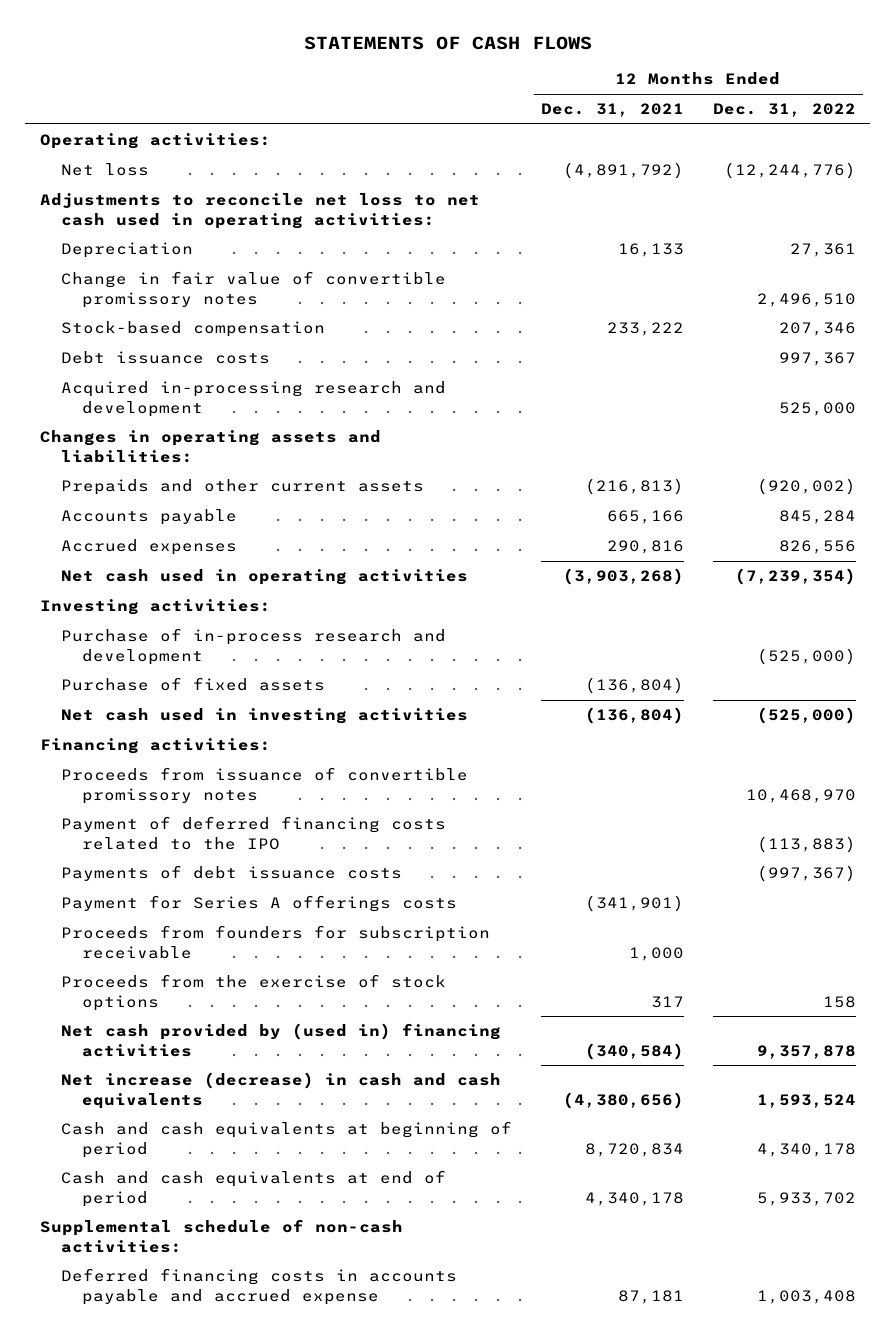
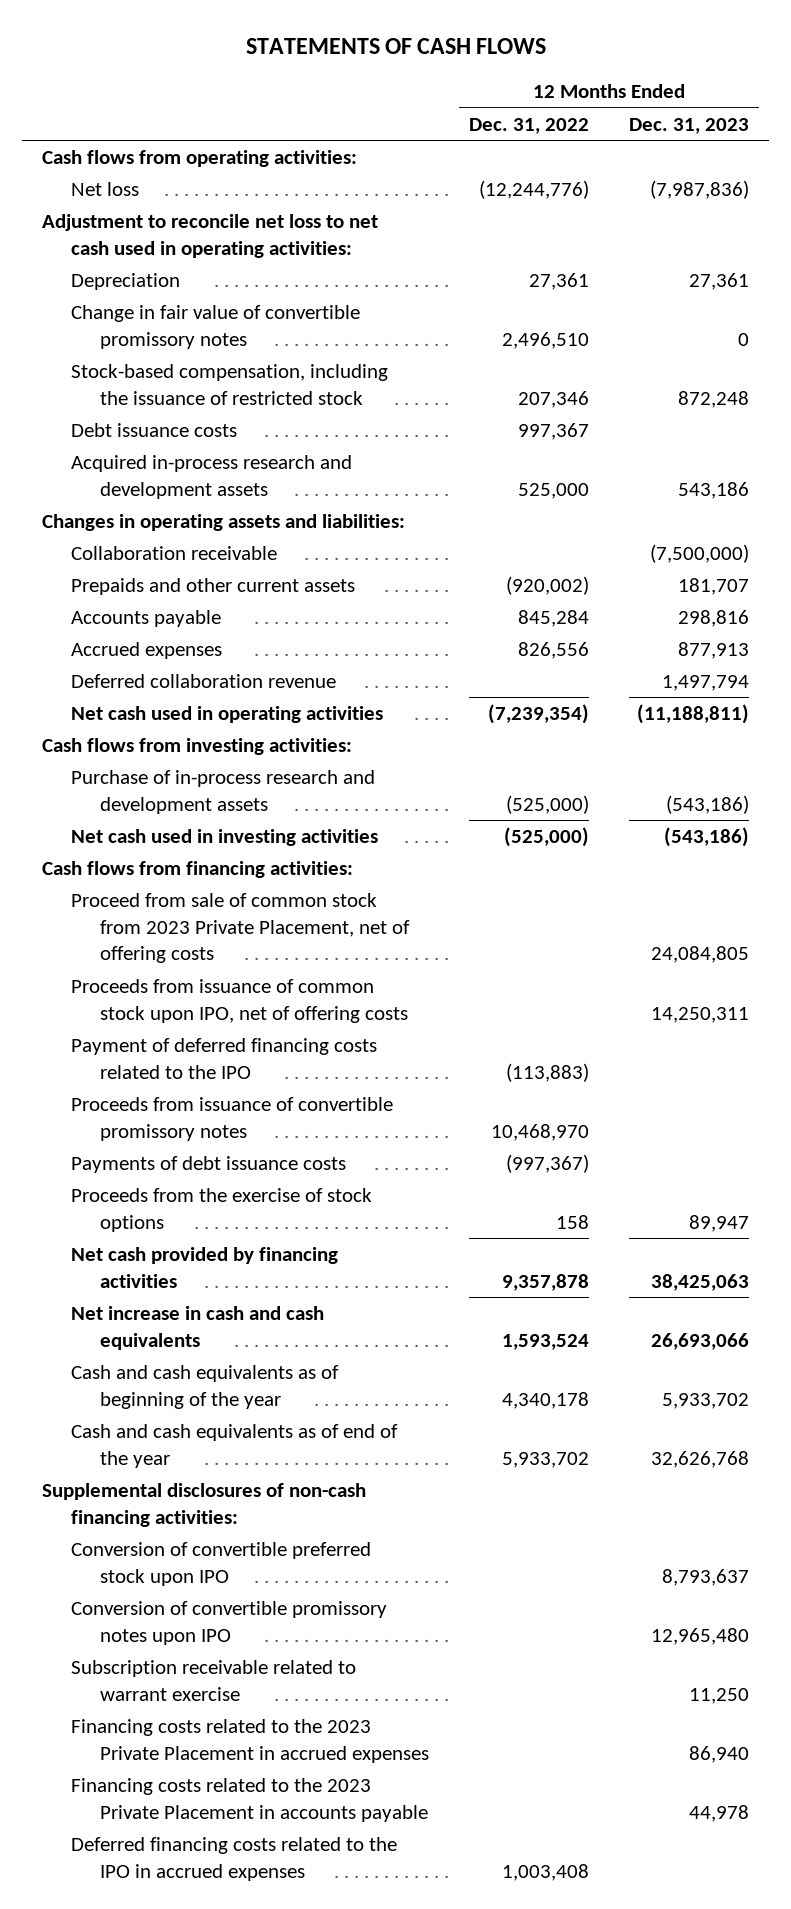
- | 12 Months Ended Dec. 31, 2021 | 12 Months Ended Dec. 31, 2022
+ | 12 Months Ended Dec. 31, 2022 | 12 Months Ended Dec. 31, 2023
- Operating activities:
+ Cash flows from operating activities:
- Adjustments to reconcile net loss to net cash used in operating activities:
+ Adjustment to reconcile net loss to net cash used in operating activities:
- Stock-based compensation | 233,222 | 207,346
+ Stock-based compensation, including the issuance of restricted stock | 207,346 | 872,248
- Acquired in-processing research and development | | 525,000
+ Acquired in-process research and development assets | 525,000 | 543,186
+ Collaboration receivable | | (7,500,000)
+ Deferred collaboration revenue | | 1,497,794
- Investing activities:
- Purchase of in-process research and development | | (525,000)
- Purchase of fixed assets | (136,804) |
+ Cash flows from investing activities:
+ Purchase of in-process research and development assets | (525,000) | (543,186)
- Financing activities:
+ Cash flows from financing activities:
+ Proceed from sale of common stock from 2023 Private Placement, net of offering costs | | 24,084,805
+ Proceeds from issuance of common stock upon IPO, net of offering costs | | 14,250,311
moved down: Proceeds from issuance of convertible promissory notes | 10,468,970 |
- Payment for Series A offerings costs | (341,901) |
- Proceeds from founders for subscription receivable | 1,000 |
- Net cash provided by (used in) financing activities | (340,584) | 9,357,878
- Net increase (decrease) in cash and cash equivalents | (4,380,656) | 1,593,524
- Cash and cash equivalents at beginning of period | 8,720,834 | 4,340,178
- Cash and cash equivalents at end of period | 4,340,178 | 5,933,702
- Supplemental schedule of non-cash activities:
- Deferred financing costs in accounts payable and accrued expense | 87,181 | 1,003,408
+ Net cash provided by financing activities | 9,357,878 | 38,425,063
+ Net increase in cash and cash equivalents | 1,593,524 | 26,693,066
+ Cash and cash equivalents as of beginning of the year | 4,340,178 | 5,933,702
+ Cash and cash equivalents as of end of the year | 5,933,702 | 32,626,768
+ Supplemental disclosures of non-cash financing activities:
+ Conversion of convertible preferred stock upon IPO | | 8,793,637
+ Conversion of convertible promissory notes upon IPO | | 12,965,480
+ Subscription receivable related to warrant exercise | | 11,250
+ Financing costs related to the 2023 Private Placement in accrued expenses | | 86,940
+ Financing costs related to the 2023 Private Placement in accounts payable | | 44,978
+ Deferred financing costs related to the IPO in accrued expenses | 1,003,408 |

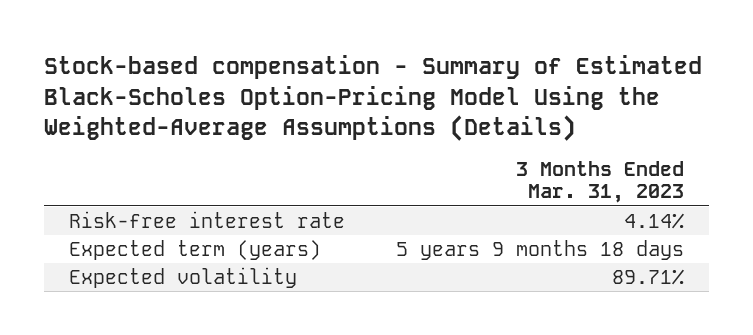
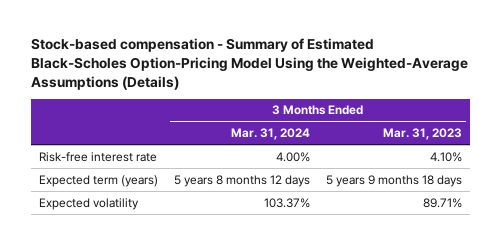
- | 3 Months Ended Mar. 31, 2023
+ | 3 Months Ended Mar. 31, 2024 | 3 Months Ended Mar. 31, 2023
- Risk-free interest rate | 4.14%
+ Risk-free interest rate | 4.00% | 4.10%

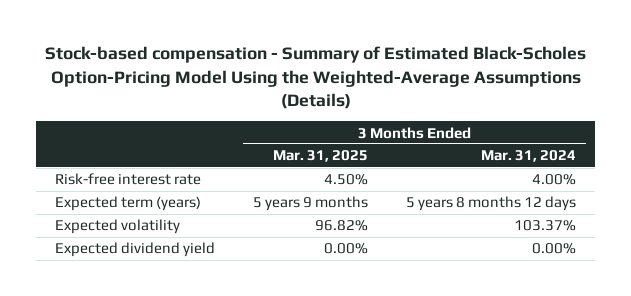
- | 3 Months Ended Mar. 31, 2024 | 3 Months Ended Mar. 31, 2023
+ | 3 Months Ended Mar. 31, 2025 | 3 Months Ended Mar. 31, 2024
+ Expected dividend yield | 0.00% | 0.00%

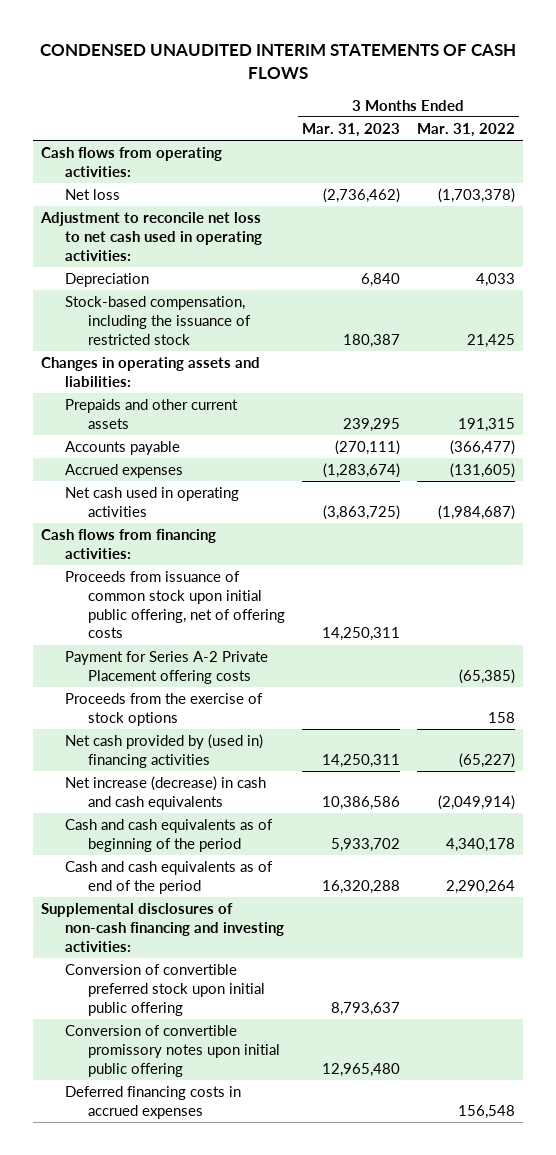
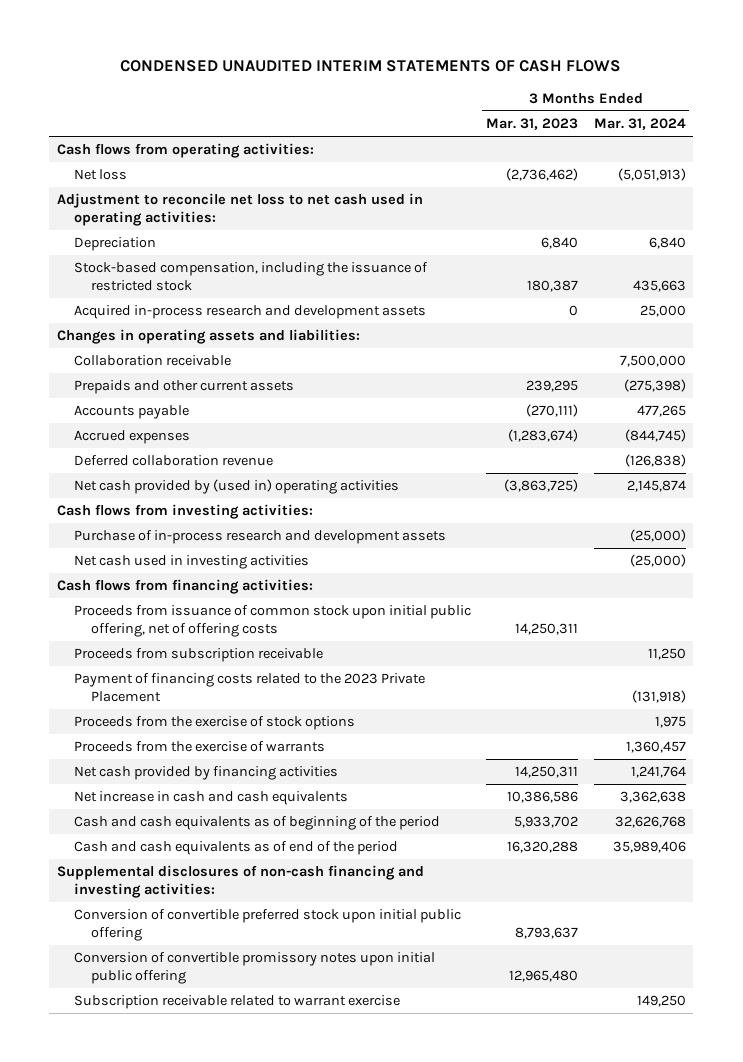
- | 3 Months Ended Mar. 31, 2023 | 3 Months Ended Mar. 31, 2022
+ | 3 Months Ended Mar. 31, 2023 | 3 Months Ended Mar. 31, 2024
+ Acquired in-process research and development assets | 0 | 25,000
+ Collaboration receivable | | 7,500,000
- Net cash used in operating activities | (3,863,725) | (1,984,687)
+ Deferred collaboration revenue | | (126,838)
+ Net cash provided by (used in) operating activities | (3,863,725) | 2,145,874
+ Cash flows from investing activities:
+ Purchase of in-process research and development assets | | (25,000)
+ Net cash used in investing activities | | (25,000)
- Payment for Series A-2 Private Placement offering costs | | (65,385)
+ Proceeds from subscription receivable | | 11,250
+ Payment of financing costs related to the 2023 Private Placement | | (131,918)
- Net cash provided by (used in) financing activities | 14,250,311 | (65,227)
- Net increase (decrease) in cash and cash equivalents | 10,386,586 | (2,049,914)
+ Proceeds from the exercise of warrants | | 1,360,457
+ Net cash provided by financing activities | 14,250,311 | 1,241,764
+ Net increase in cash and cash equivalents | 10,386,586 | 3,362,638
- Deferred financing costs in accrued expenses | | 156,548
+ Subscription receivable related to warrant exercise | | 149,250

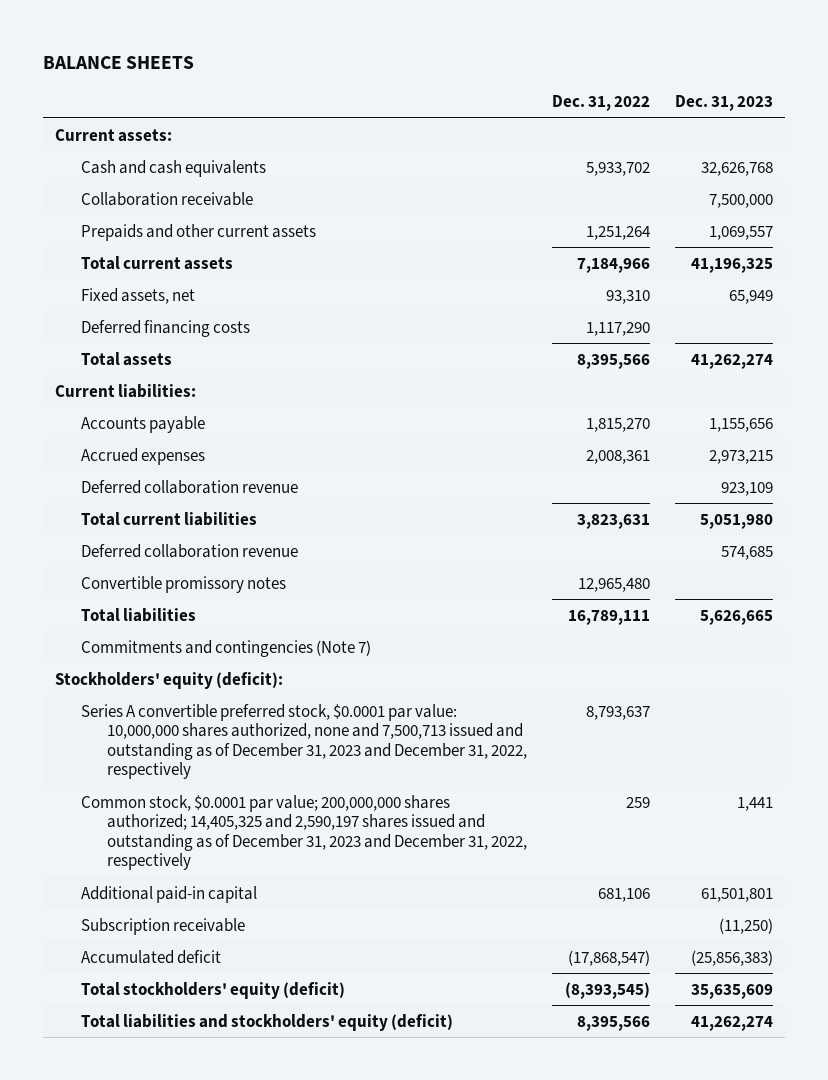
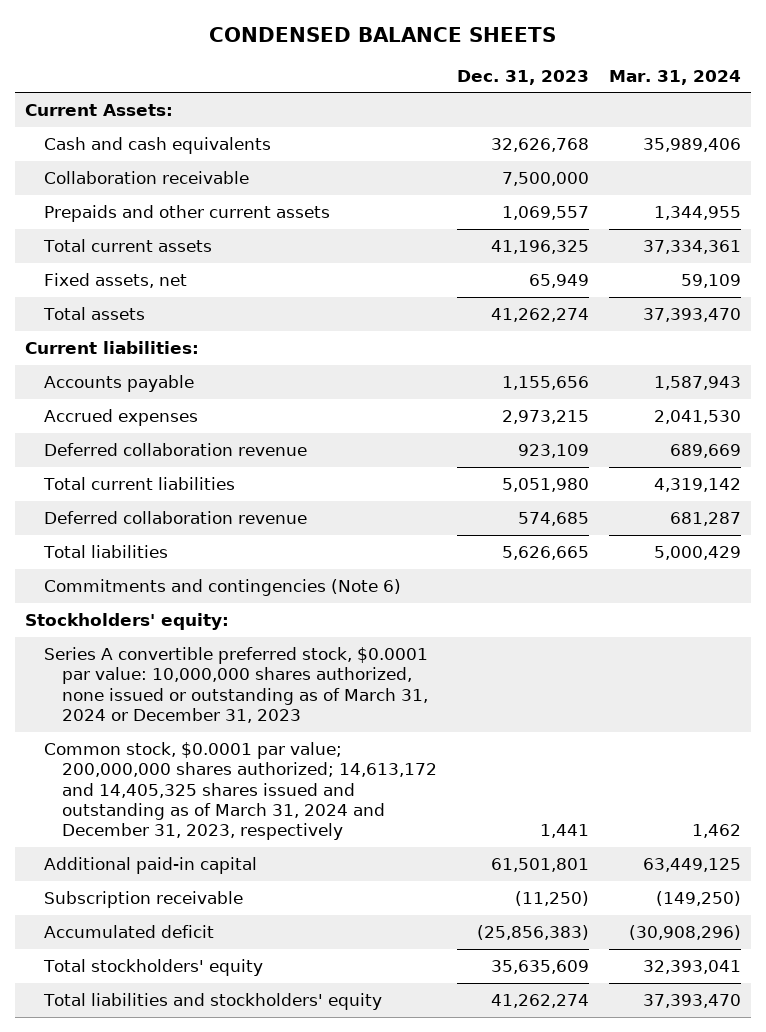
- BALANCE SHEETS
+ CONDENSED BALANCE SHEETS
- | Dec. 31, 2022 | Dec. 31, 2023
+ | Dec. 31, 2023 | Mar. 31, 2024
- Current assets:
+ Current Assets:
- Deferred financing costs | 1,117,290 |
- Convertible promissory notes | 12,965,480 |
- Commitments and contingencies (Note 7)
- Stockholders' equity (deficit):
- Series A convertible preferred stock, $0.0001 par value: 10,000,000 shares authorized, none and 7,500,713 issued and outstanding as of December 31, 2023 and December 31, 2022, respectively | 8,793,637 |
- Common stock, $0.0001 par value; 200,000,000 shares authorized; 14,405,325 and 2,590,197 shares issued and outstanding as of December 31, 2023 and December 31, 2022, respectively | 259 | 1,441
+ Commitments and contingencies (Note 6)
+ Stockholders' equity:
+ Series A convertible preferred stock, $0.0001 par value: 10,000,000 shares authorized, none issued or outstanding as of March 31, 2024 or December 31, 2023
+ Common stock, $0.0001 par value; 200,000,000 shares authorized; 14,613,172 and 14,405,325 shares issued and outstanding as of March 31, 2024 and December 31, 2023, respectively | 1,441 | 1,462
- Total stockholders' equity (deficit) | (8,393,545) | 35,635,609
- Total liabilities and stockholders' equity (deficit) | 8,395,566 | 41,262,274
+ Total stockholders' equity | 35,635,609 | 32,393,041
+ Total liabilities and stockholders' equity | 41,262,274 | 37,393,470

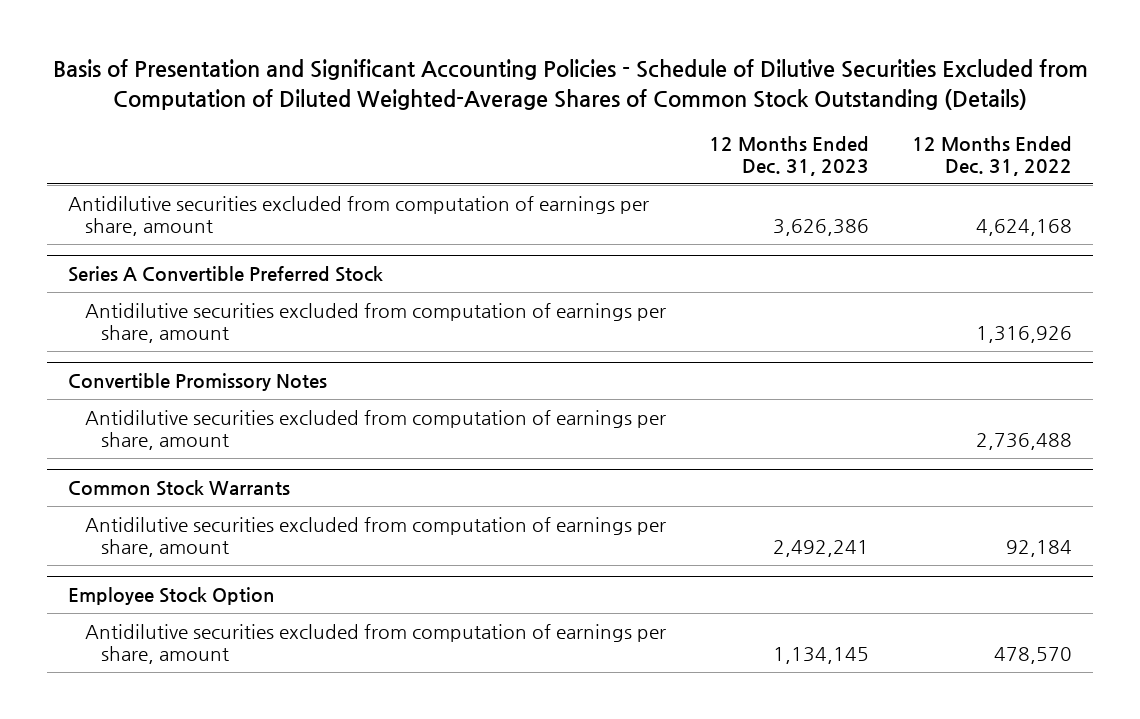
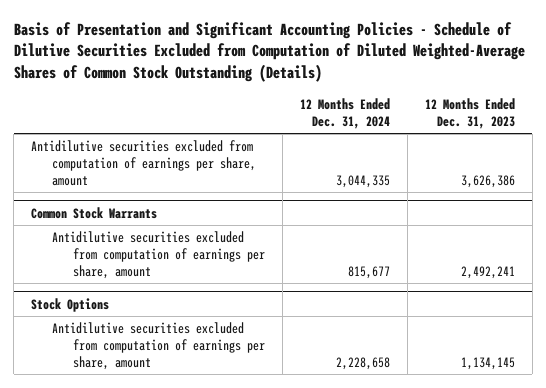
- | 12 Months Ended Dec. 31, 2023 | 12 Months Ended Dec. 31, 2022
+ | 12 Months Ended Dec. 31, 2024 | 12 Months Ended Dec. 31, 2023
- Series A Convertible Preferred Stock
- Antidilutive securities excluded from computation of earnings per share, amount | | 1,316,926
- Convertible Promissory Notes
- Antidilutive securities excluded from computation of earnings per share, amount | | 2,736,488
- Employee Stock Option
+ Stock Options

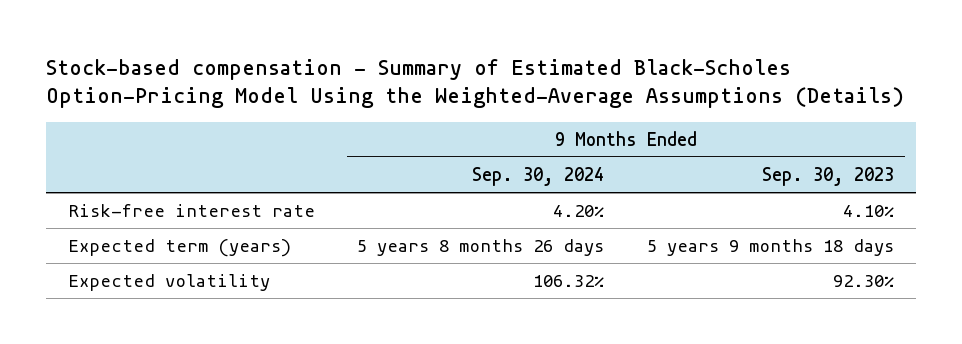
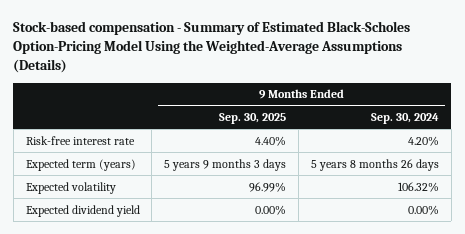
- | 9 Months Ended Sep. 30, 2024 | 9 Months Ended Sep. 30, 2023
+ | 9 Months Ended Sep. 30, 2025 | 9 Months Ended Sep. 30, 2024
+ Expected dividend yield | 0.00% | 0.00%

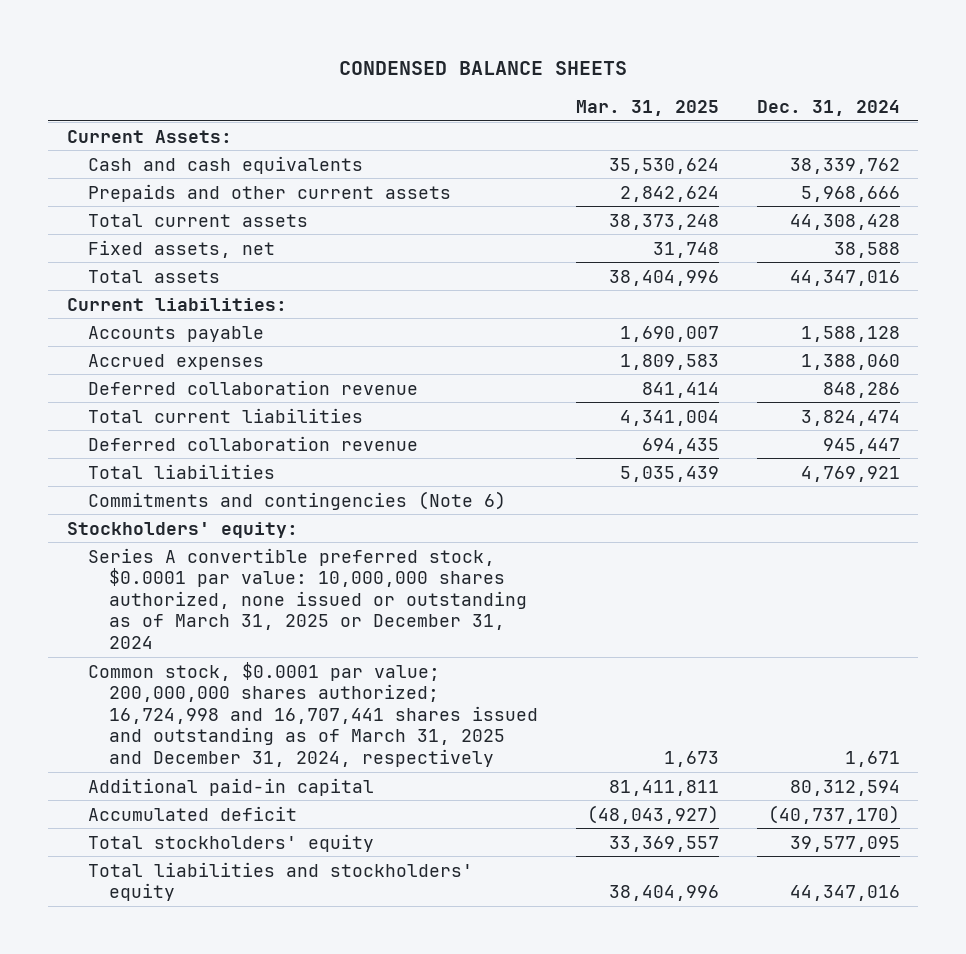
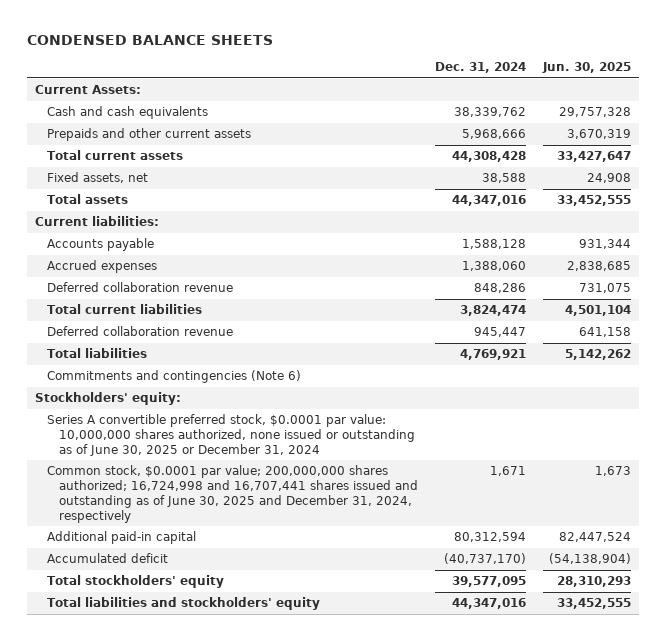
- | Mar. 31, 2025 | Dec. 31, 2024
+ | Dec. 31, 2024 | Jun. 30, 2025
- Series A convertible preferred stock, $0.0001 par value: 10,000,000 shares authorized, none issued or outstanding as of March 31, 2025 or December 31, 2024
- Common stock, $0.0001 par value; 200,000,000 shares authorized; 16,724,998 and 16,707,441 shares issued and outstanding as of March 31, 2025 and December 31, 2024, respectively | 1,673 | 1,671
+ Series A convertible preferred stock, $0.0001 par value: 10,000,000 shares authorized, none issued or outstanding as of June 30, 2025 or December 31, 2024
+ Common stock, $0.0001 par value; 200,000,000 shares authorized; 16,724,998 and 16,707,441 shares issued and outstanding as of June 30, 2025 and December 31, 2024, respectively | 1,671 | 1,673

